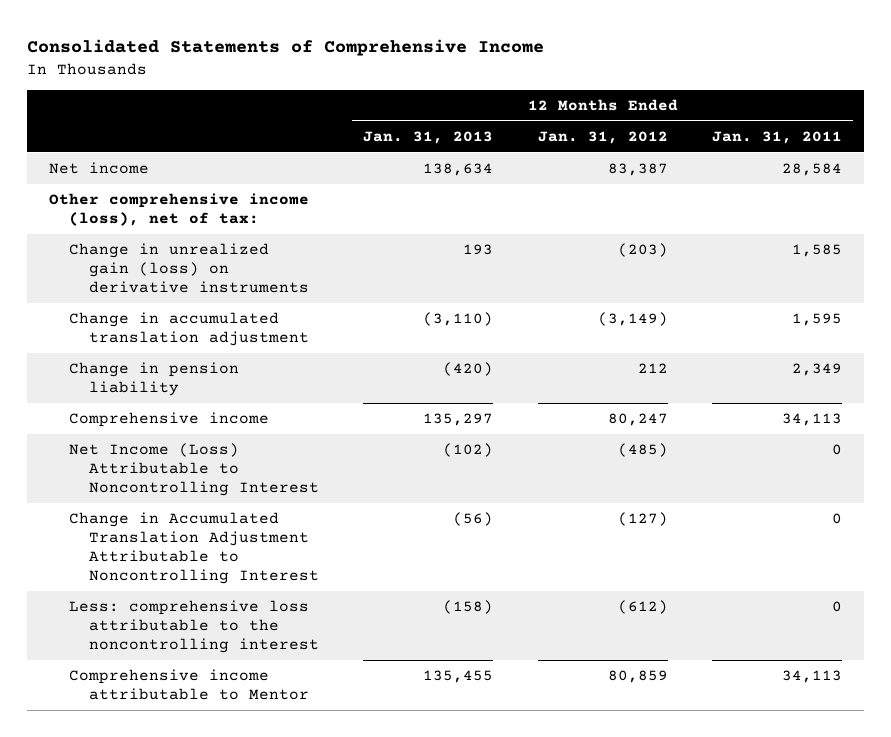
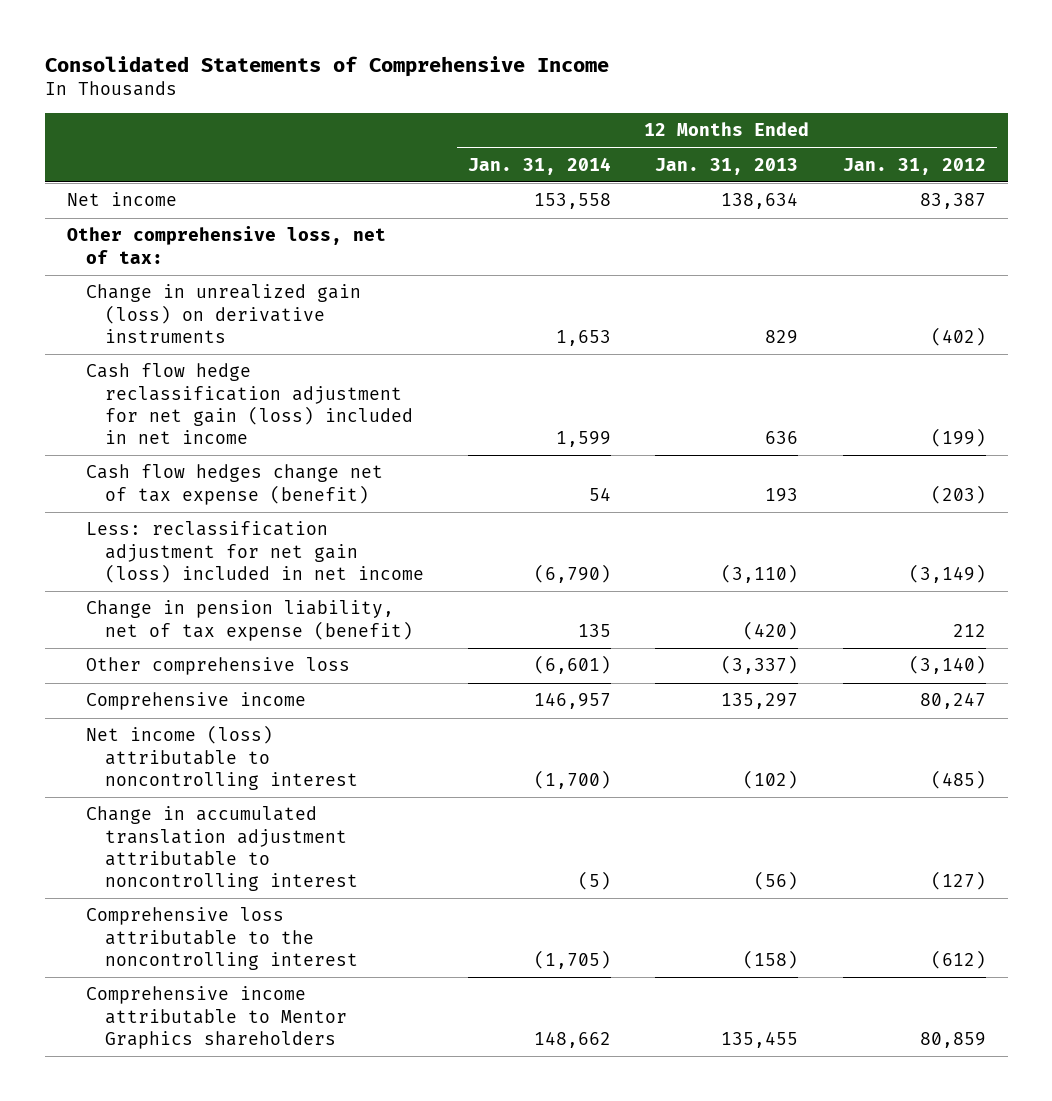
- | 12 Months Ended Jan. 31, 2013 | 12 Months Ended Jan. 31, 2012 | 12 Months Ended Jan. 31, 2011
+ | 12 Months Ended Jan. 31, 2014 | 12 Months Ended Jan. 31, 2013 | 12 Months Ended Jan. 31, 2012
- Other comprehensive income (loss), net of tax:
- Change in unrealized gain (loss) on derivative instruments | 193 | (203) | 1,585
- Change in accumulated translation adjustment | (3,110) | (3,149) | 1,595
- Change in pension liability | (420) | 212 | 2,349
+ Other comprehensive loss, net of tax:
+ Change in unrealized gain (loss) on derivative instruments | 1,653 | 829 | (402)
+ Cash flow hedge reclassification adjustment for net gain (loss) included in net income | 1,599 | 636 | (199)
+ Cash flow hedges change net of tax expense (benefit) | 54 | 193 | (203)
+ Less: reclassification adjustment for net gain (loss) included in net income | (6,790) | (3,110) | (3,149)
+ Change in pension liability, net of tax expense (benefit) | 135 | (420) | 212
+ Other comprehensive loss | (6,601) | (3,337) | (3,140)
- Net Income (Loss) Attributable to Noncontrolling Interest | (102) | (485) | 0
- Change in Accumulated Translation Adjustment Attributable to Noncontrolling Interest | (56) | (127) | 0
- Less: comprehensive loss attributable to the noncontrolling interest | (158) | (612) | 0
- Comprehensive income attributable to Mentor | 135,455 | 80,859 | 34,113
+ Net income (loss) attributable to noncontrolling interest | (1,700) | (102) | (485)
+ Change in accumulated translation adjustment attributable to noncontrolling interest | (5) | (56) | (127)
+ Comprehensive loss attributable to the noncontrolling interest | (1,705) | (158) | (612)
+ Comprehensive income attributable to Mentor Graphics shareholders | 148,662 | 135,455 | 80,859

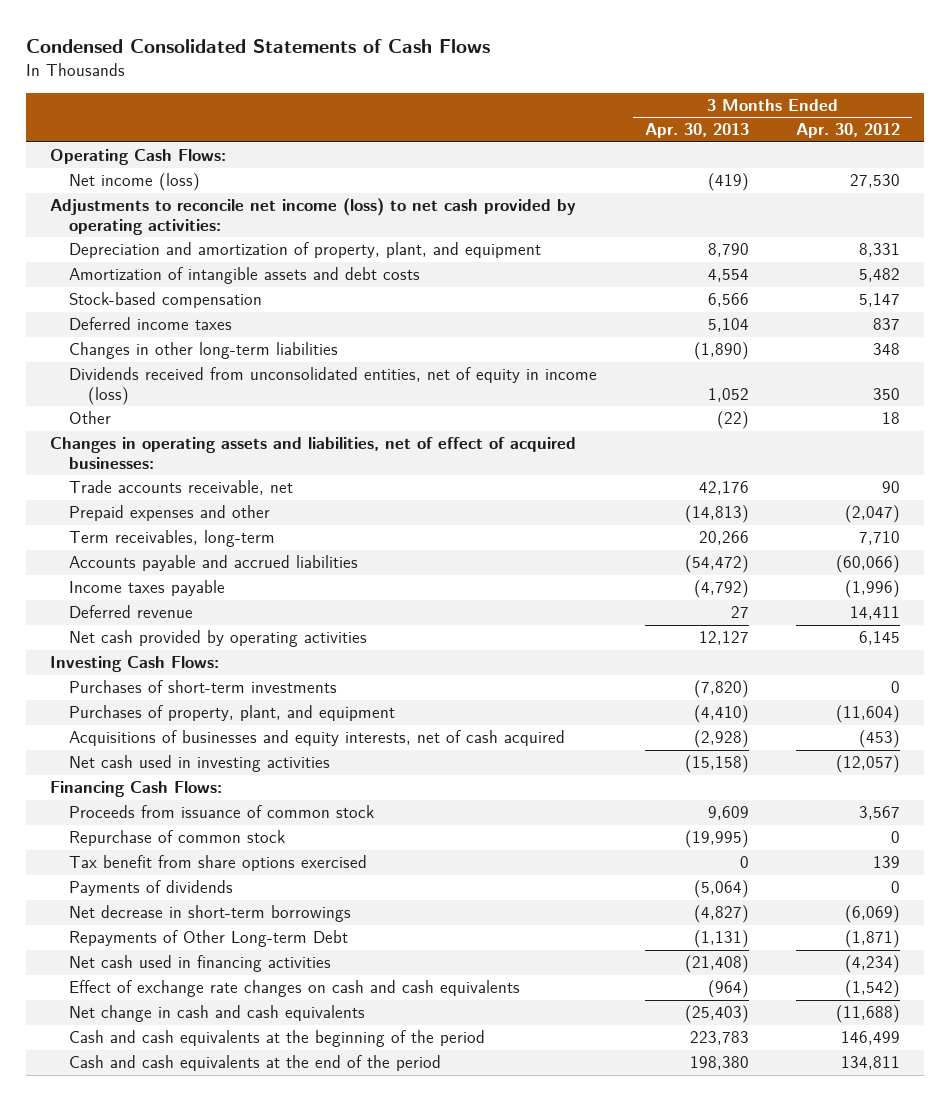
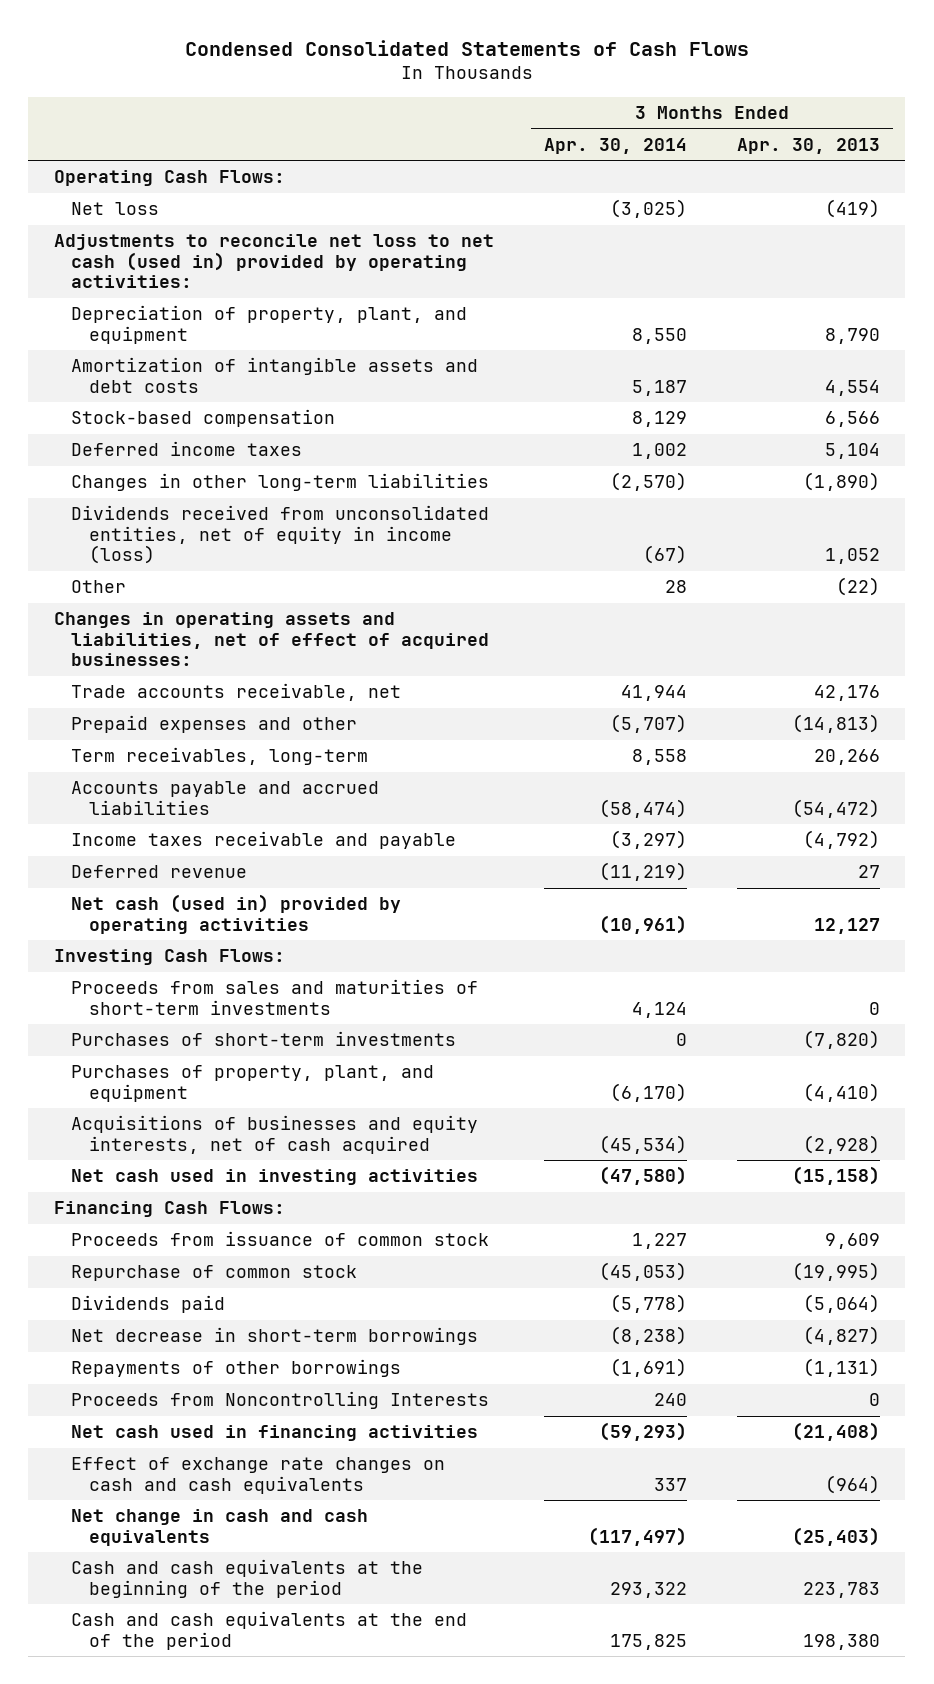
- | 3 Months Ended Apr. 30, 2013 | 3 Months Ended Apr. 30, 2012
+ | 3 Months Ended Apr. 30, 2014 | 3 Months Ended Apr. 30, 2013
- Net income (loss) | (419) | 27,530
- Adjustments to reconcile net income (loss) to net cash provided by operating activities:
- Depreciation and amortization of property, plant, and equipment | 8,790 | 8,331
+ Net loss | (3,025) | (419)
+ Adjustments to reconcile net loss to net cash (used in) provided by operating activities:
+ Depreciation of property, plant, and equipment | 8,550 | 8,790
- Income taxes payable | (4,792) | (1,996)
+ Income taxes receivable and payable | (3,297) | (4,792)
- Net cash provided by operating activities | 12,127 | 6,145
+ Net cash (used in) provided by operating activities | (10,961) | 12,127
+ Proceeds from sales and maturities of short-term investments | 4,124 | 0
- Tax benefit from share options exercised | 0 | 139
- Payments of dividends | (5,064) | 0
+ Dividends paid | (5,778) | (5,064)
- Repayments of Other Long-term Debt | (1,131) | (1,871)
+ Repayments of other borrowings | (1,691) | (1,131)
+ Proceeds from Noncontrolling Interests | 240 | 0

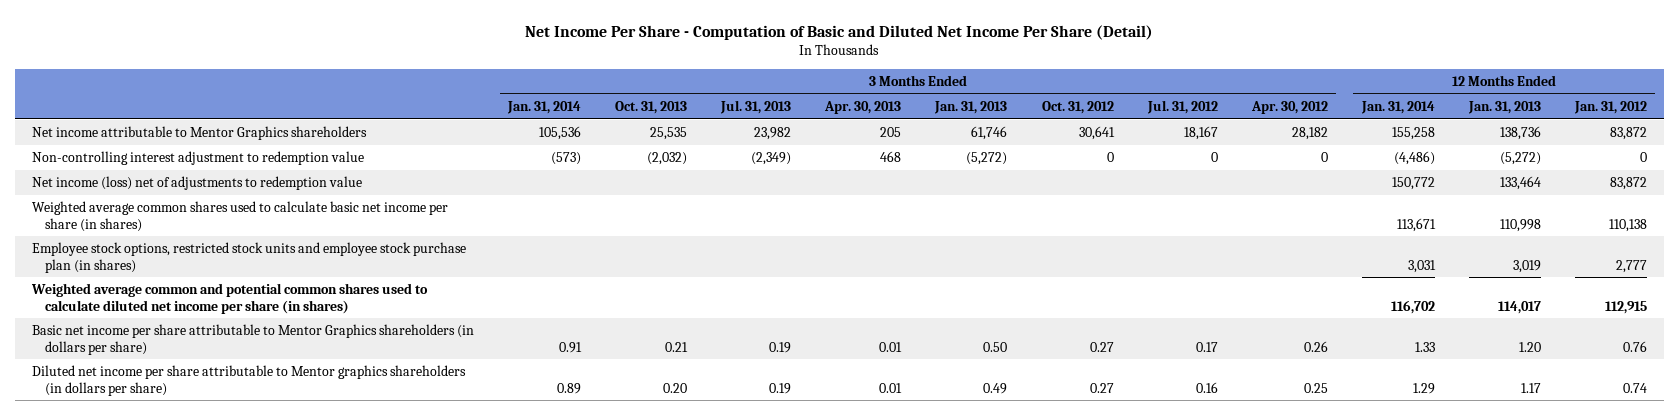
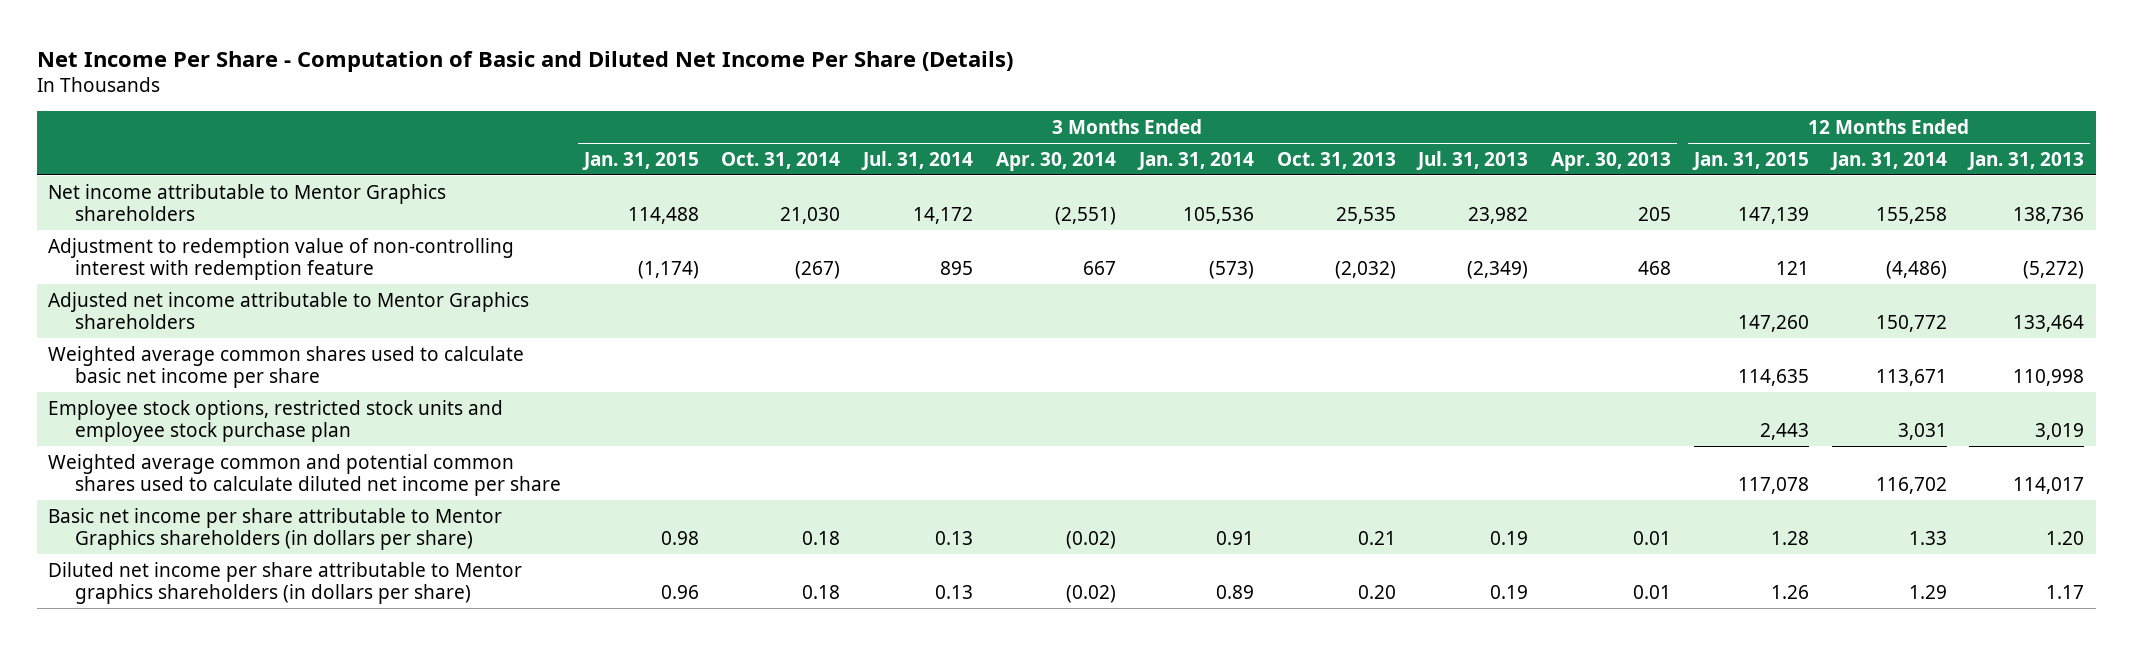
- Net Income Per Share - Computation of Basic and Diluted Net Income Per Share (Detail)
+ Net Income Per Share - Computation of Basic and Diluted Net Income Per Share (Details)
- | 3 Months Ended Jan. 31, 2014 | 3 Months Ended Oct. 31, 2013 | 3 Months Ended Jul. 31, 2013 | 3 Months Ended Apr. 30, 2013 | 3 Months Ended Jan. 31, 2013 | 3 Months Ended Oct. 31, 2012 | 3 Months Ended Jul. 31, 2012 | 3 Months Ended Apr. 30, 2012 | 12 Months Ended Jan. 31, 2014 | 12 Months Ended Jan. 31, 2013 | 12 Months Ended Jan. 31, 2012
+ | 3 Months Ended Jan. 31, 2015 | 3 Months Ended Oct. 31, 2014 | 3 Months Ended Jul. 31, 2014 | 3 Months Ended Apr. 30, 2014 | 3 Months Ended Jan. 31, 2014 | 3 Months Ended Oct. 31, 2013 | 3 Months Ended Jul. 31, 2013 | 3 Months Ended Apr. 30, 2013 | 12 Months Ended Jan. 31, 2015 | 12 Months Ended Jan. 31, 2014 | 12 Months Ended Jan. 31, 2013
- Non-controlling interest adjustment to redemption value | (573) | (2,032) | (2,349) | 468 | (5,272) | 0 | 0 | 0 | (4,486) | (5,272) | 0
- Net income (loss) net of adjustments to redemption value | | | | | | | | | 150,772 | 133,464 | 83,872
- Weighted average common shares used to calculate basic net income per share (in shares) | | | | | | | | | 113,671 | 110,998 | 110,138
- Employee stock options, restricted stock units and employee stock purchase plan (in shares) | | | | | | | | | 3,031 | 3,019 | 2,777
- Weighted average common and potential common shares used to calculate diluted net income per share (in shares) | | | | | | | | | 116,702 | 114,017 | 112,915
+ Adjustment to redemption value of non-controlling interest with redemption feature | (1,174) | (267) | 895 | 667 | (573) | (2,032) | (2,349) | 468 | 121 | (4,486) | (5,272)
+ Adjusted net income attributable to Mentor Graphics shareholders | | | | | | | | | 147,260 | 150,772 | 133,464
+ Weighted average common shares used to calculate basic net income per share | | | | | | | | | 114,635 | 113,671 | 110,998
+ Employee stock options, restricted stock units and employee stock purchase plan | | | | | | | | | 2,443 | 3,031 | 3,019
+ Weighted average common and potential common shares used to calculate diluted net income per share | | | | | | | | | 117,078 | 116,702 | 114,017

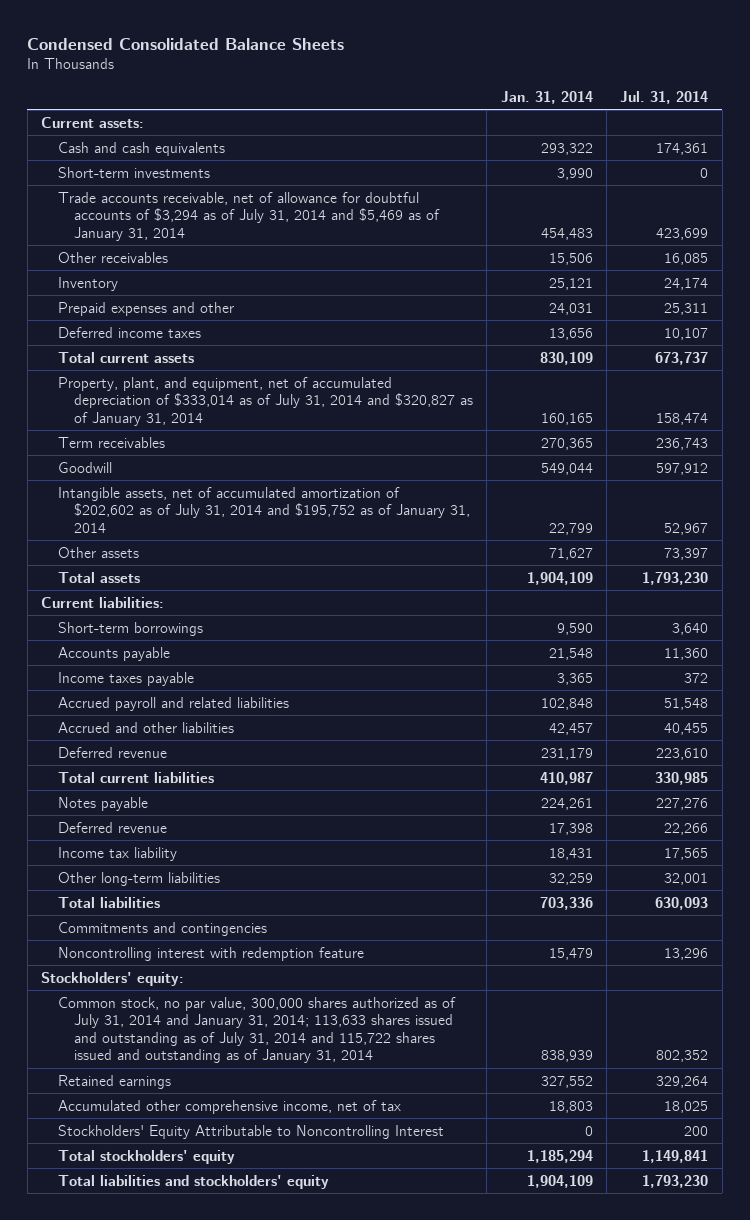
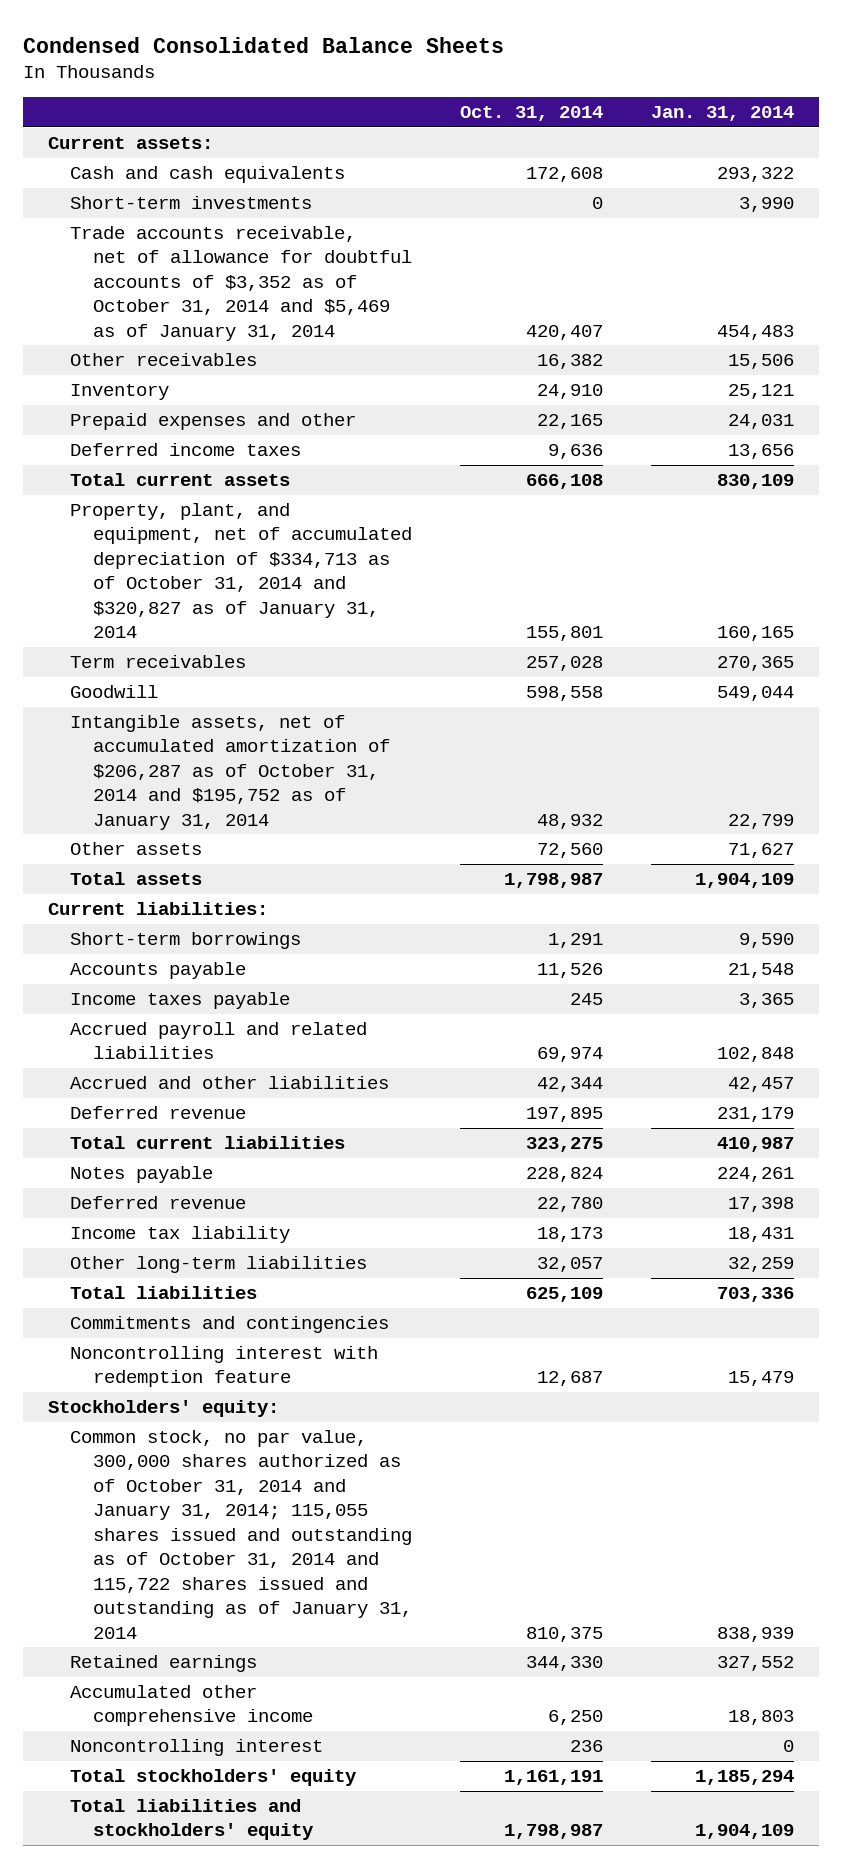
- | Jan. 31, 2014 | Jul. 31, 2014
+ | Oct. 31, 2014 | Jan. 31, 2014
- Trade accounts receivable, net of allowance for doubtful accounts of $3,294 as of July 31, 2014 and $5,469 as of January 31, 2014 | 454,483 | 423,699
+ Trade accounts receivable, net of allowance for doubtful accounts of $3,352 as of October 31, 2014 and $5,469 as of January 31, 2014 | 420,407 | 454,483
- Property, plant, and equipment, net of accumulated depreciation of $333,014 as of July 31, 2014 and $320,827 as of January 31, 2014 | 160,165 | 158,474
+ Property, plant, and equipment, net of accumulated depreciation of $334,713 as of October 31, 2014 and $320,827 as of January 31, 2014 | 155,801 | 160,165
- Intangible assets, net of accumulated amortization of $202,602 as of July 31, 2014 and $195,752 as of January 31, 2014 | 22,799 | 52,967
+ Intangible assets, net of accumulated amortization of $206,287 as of October 31, 2014 and $195,752 as of January 31, 2014 | 48,932 | 22,799
- Common stock, no par value, 300,000 shares authorized as of July 31, 2014 and January 31, 2014; 113,633 shares issued and outstanding as of July 31, 2014 and 115,722 shares issued and outstanding as of January 31, 2014 | 838,939 | 802,352
+ Common stock, no par value, 300,000 shares authorized as of October 31, 2014 and January 31, 2014; 115,055 shares issued and outstanding as of October 31, 2014 and 115,722 shares issued and outstanding as of January 31, 2014 | 810,375 | 838,939
- Accumulated other comprehensive income, net of tax | 18,803 | 18,025
- Stockholders' Equity Attributable to Noncontrolling Interest | 0 | 200
+ Accumulated other comprehensive income | 6,250 | 18,803
+ Noncontrolling interest | 236 | 0

